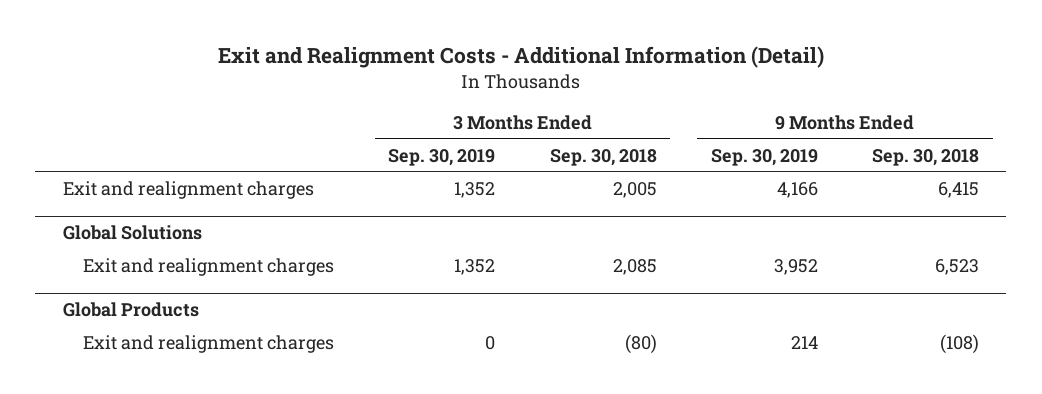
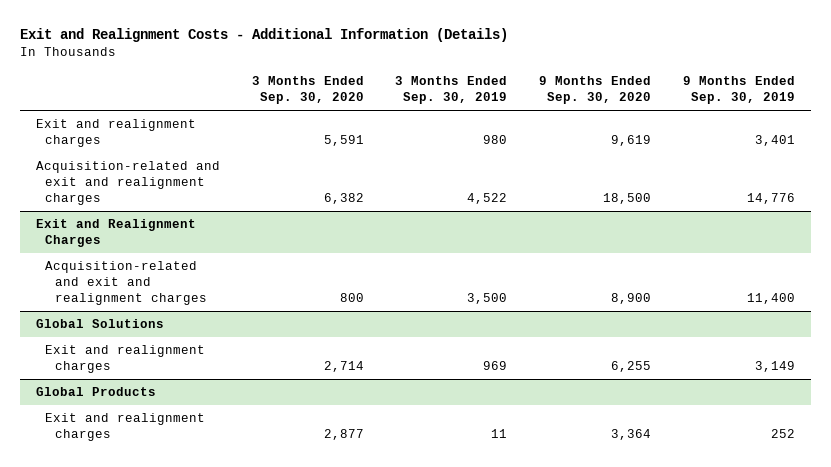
- Exit and Realignment Costs - Additional Information (Detail)
+ Exit and Realignment Costs - Additional Information (Details)
- | 3 Months Ended Sep. 30, 2019 | 3 Months Ended Sep. 30, 2018 | 9 Months Ended Sep. 30, 2019 | 9 Months Ended Sep. 30, 2018
+ | 3 Months Ended Sep. 30, 2020 | 3 Months Ended Sep. 30, 2019 | 9 Months Ended Sep. 30, 2020 | 9 Months Ended Sep. 30, 2019
- Exit and realignment charges | 1,352 | 2,005 | 4,166 | 6,415
+ Exit and realignment charges | 5,591 | 980 | 9,619 | 3,401
+ Acquisition-related and exit and realignment charges | 6,382 | 4,522 | 18,500 | 14,776
+ Exit and Realignment Charges
+ Acquisition-related and exit and realignment charges | 800 | 3,500 | 8,900 | 11,400
@ Global Solutions
- Exit and realignment charges | 1,352 | 2,085 | 3,952 | 6,523
+ Exit and realignment charges | 2,714 | 969 | 6,255 | 3,149
@ Global Products
- Exit and realignment charges | 0 | (80) | 214 | (108)
+ Exit and realignment charges | 2,877 | 11 | 3,364 | 252

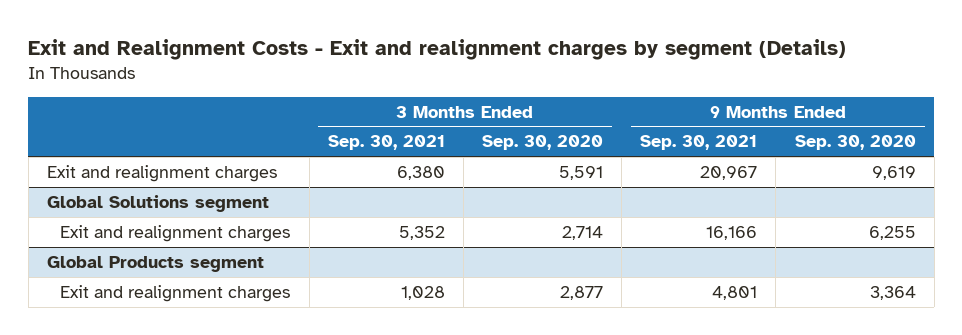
- Exit and Realignment Costs - Additional Information (Details)
+ Exit and Realignment Costs - Exit and realignment charges by segment (Details)
- | 3 Months Ended Sep. 30, 2020 | 3 Months Ended Sep. 30, 2019 | 9 Months Ended Sep. 30, 2020 | 9 Months Ended Sep. 30, 2019
+ | 3 Months Ended Sep. 30, 2021 | 3 Months Ended Sep. 30, 2020 | 9 Months Ended Sep. 30, 2021 | 9 Months Ended Sep. 30, 2020
- Acquisition-related and exit and realignment charges | 6,382 | 4,522 | 18,500 | 14,776
- Exit and Realignment Charges
- Acquisition-related and exit and realignment charges | 800 | 3,500 | 8,900 | 11,400
- Global Solutions
+ Global Solutions segment
- Global Products
+ Global Products segment

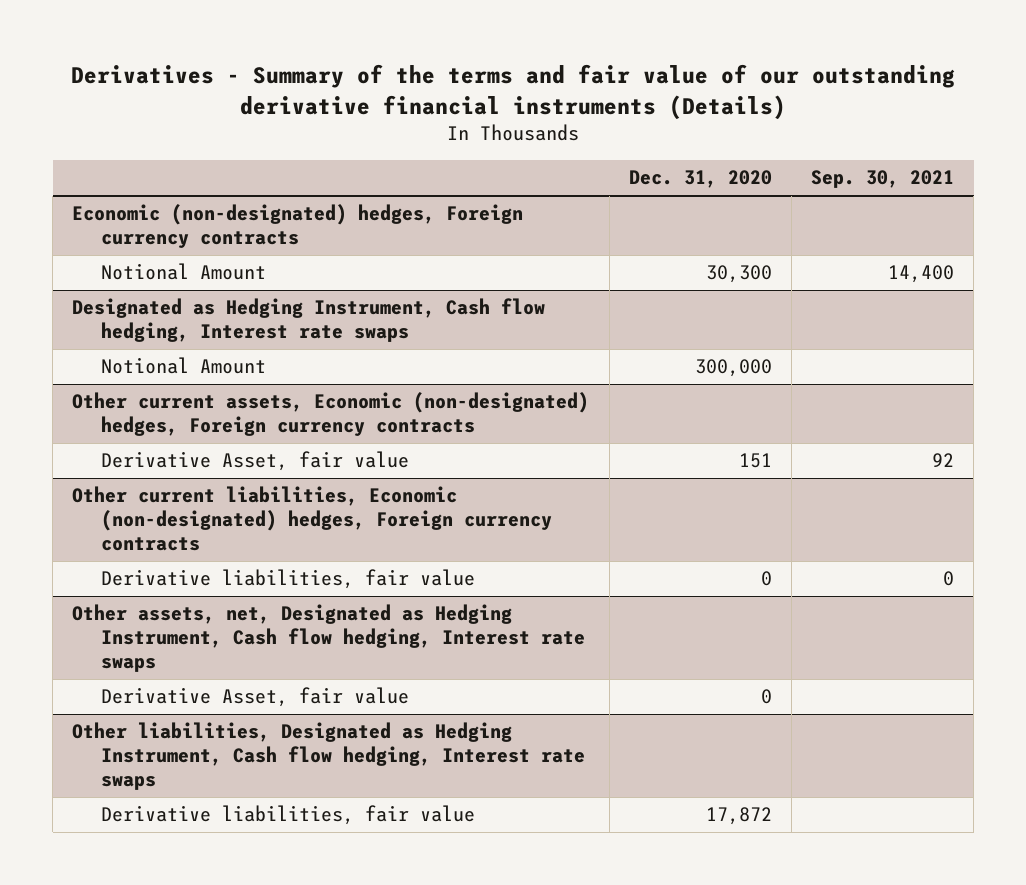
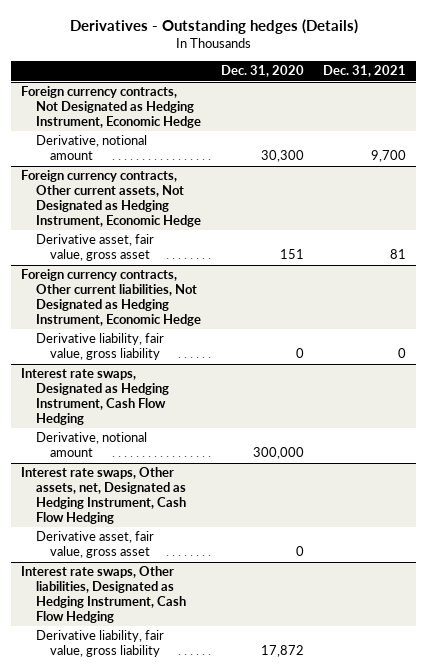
- Derivatives - Summary of the terms and fair value of our outstanding derivative financial instruments (Details)
+ Derivatives - Outstanding hedges (Details)
- | Dec. 31, 2020 | Sep. 30, 2021
+ | Dec. 31, 2020 | Dec. 31, 2021
- Economic (non-designated) hedges, Foreign currency contracts
- Notional Amount | 30,300 | 14,400
- Designated as Hedging Instrument, Cash flow hedging, Interest rate swaps
- Notional Amount | 300,000 |
- Other current assets, Economic (non-designated) hedges, Foreign currency contracts
- Derivative Asset, fair value | 151 | 92
- Other current liabilities, Economic (non-designated) hedges, Foreign currency contracts
- Derivative liabilities, fair value | 0 | 0
- Other assets, net, Designated as Hedging Instrument, Cash flow hedging, Interest rate swaps
- Derivative Asset, fair value | 0 |
- Other liabilities, Designated as Hedging Instrument, Cash flow hedging, Interest rate swaps
- Derivative liabilities, fair value | 17,872 |
+ Foreign currency contracts, Not Designated as Hedging Instrument, Economic Hedge
+ Derivative, notional amount | 30,300 | 9,700
+ Foreign currency contracts, Other current assets, Not Designated as Hedging Instrument, Economic Hedge
+ Derivative asset, fair value, gross asset | 151 | 81
+ Foreign currency contracts, Other current liabilities, Not Designated as Hedging Instrument, Economic Hedge
+ Derivative liability, fair value, gross liability | 0 | 0
+ Interest rate swaps, Designated as Hedging Instrument, Cash Flow Hedging
+ Derivative, notional amount | 300,000 |
+ Interest rate swaps, Other assets, net, Designated as Hedging Instrument, Cash Flow Hedging
+ Derivative asset, fair value, gross asset | 0 |
+ Interest rate swaps, Other liabilities, Designated as Hedging Instrument, Cash Flow Hedging
+ Derivative liability, fair value, gross liability | 17,872 |

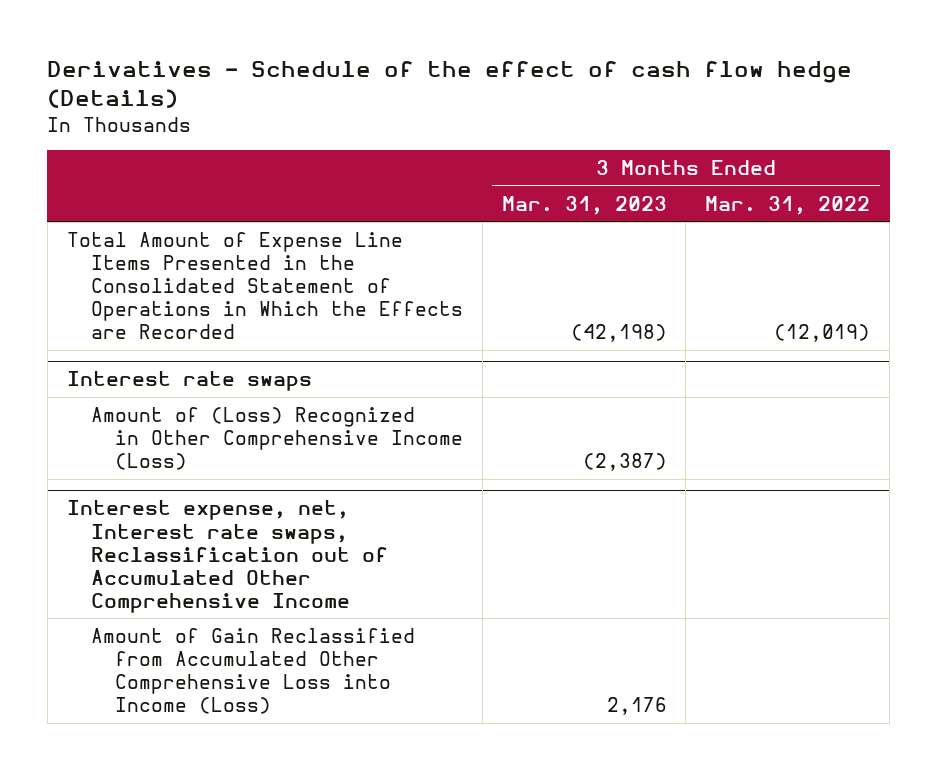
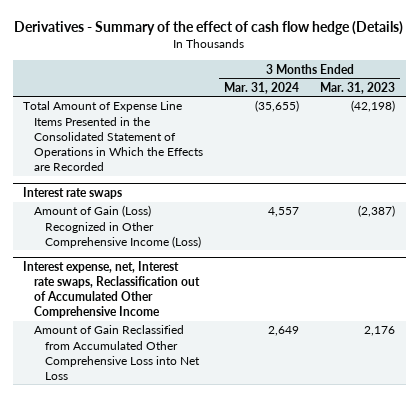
- Derivatives - Schedule of the effect of cash flow hedge (Details)
+ Derivatives - Summary of the effect of cash flow hedge (Details)
- | 3 Months Ended Mar. 31, 2023 | 3 Months Ended Mar. 31, 2022
+ | 3 Months Ended Mar. 31, 2024 | 3 Months Ended Mar. 31, 2023
@ Interest rate swaps
- Amount of (Loss) Recognized in Other Comprehensive Income (Loss) | (2,387) |
+ Amount of Gain (Loss) Recognized in Other Comprehensive Income (Loss) | 4,557 | (2,387)
@ Interest expense, net, Interest rate swaps, Reclassification out of Accumulated Other Comprehensive Income
- Amount of Gain Reclassified from Accumulated Other Comprehensive Loss into Income (Loss) | 2,176 |
+ Amount of Gain Reclassified from Accumulated Other Comprehensive Loss into Net Loss | 2,649 | 2,176

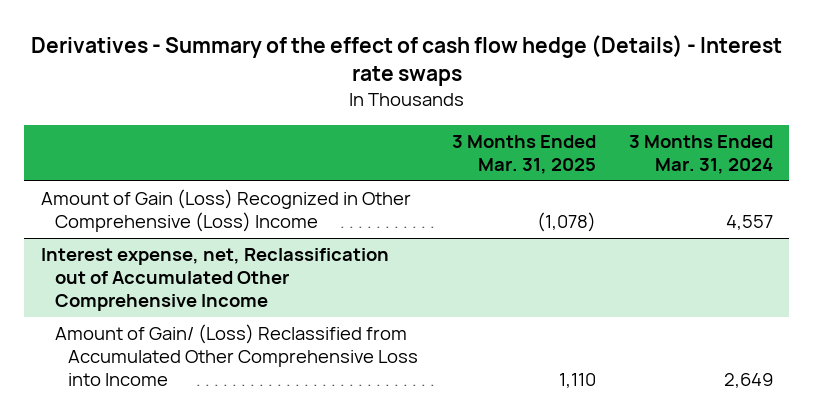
- Derivatives - Summary of the effect of cash flow hedge (Details)
+ Derivatives - Summary of the effect of cash flow hedge (Details) - Interest rate swaps
- | 3 Months Ended Mar. 31, 2024 | 3 Months Ended Mar. 31, 2023
+ | 3 Months Ended Mar. 31, 2025 | 3 Months Ended Mar. 31, 2024
- Total Amount of Expense Line Items Presented in the Consolidated Statement of Operations in Which the Effects are Recorded | (35,655) | (42,198)
- Interest rate swaps
- Amount of Gain (Loss) Recognized in Other Comprehensive Income (Loss) | 4,557 | (2,387)
- Interest expense, net, Interest rate swaps, Reclassification out of Accumulated Other Comprehensive Income
- Amount of Gain Reclassified from Accumulated Other Comprehensive Loss into Net Loss | 2,649 | 2,176
+ Amount of Gain (Loss) Recognized in Other Comprehensive (Loss) Income | (1,078) | 4,557
+ Interest expense, net, Reclassification out of Accumulated Other Comprehensive Income
+ Amount of Gain/ (Loss) Reclassified from Accumulated Other Comprehensive Loss into Income | 1,110 | 2,649

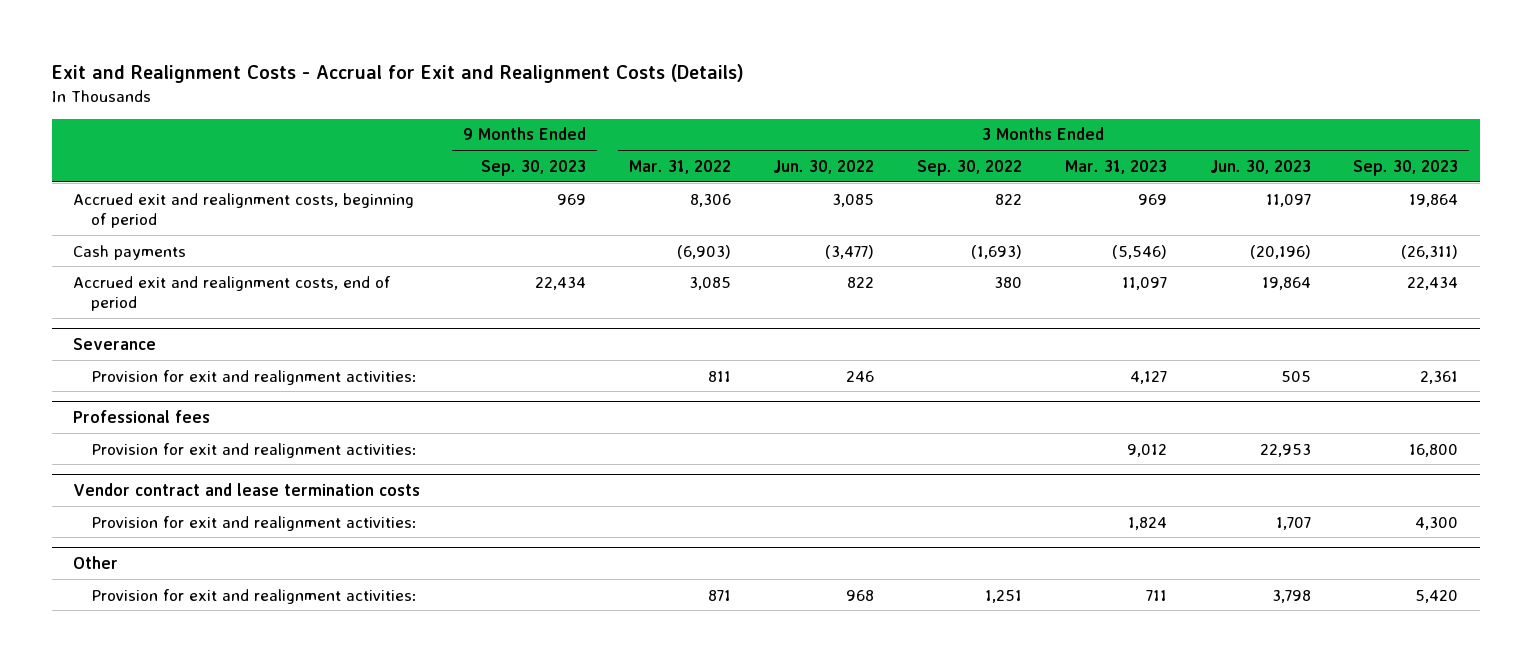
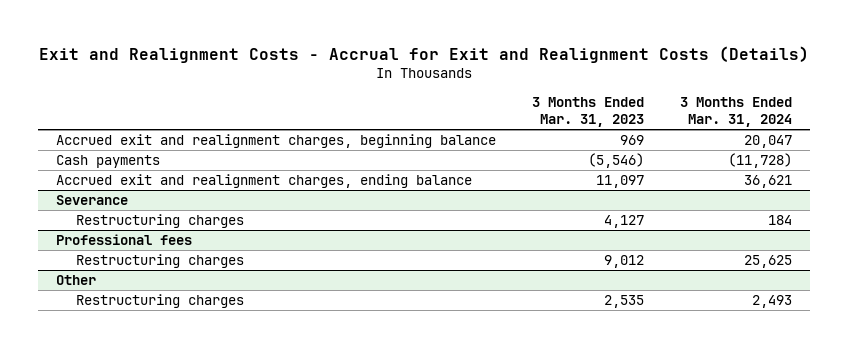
- | 9 Months Ended Sep. 30, 2023 | 3 Months Ended Mar. 31, 2022 | 3 Months Ended Jun. 30, 2022 | 3 Months Ended Sep. 30, 2022 | 3 Months Ended Mar. 31, 2023 | 3 Months Ended Jun. 30, 2023 | 3 Months Ended Sep. 30, 2023
+ | 3 Months Ended Mar. 31, 2023 | 3 Months Ended Mar. 31, 2024
- Accrued exit and realignment costs, beginning of period | 969 | 8,306 | 3,085 | 822 | 969 | 11,097 | 19,864
+ Accrued exit and realignment charges, beginning balance | 969 | 20,047
- Accrued exit and realignment costs, end of period | 22,434 | 3,085 | 822 | 380 | 11,097 | 19,864 | 22,434
+ Accrued exit and realignment charges, ending balance | 11,097 | 36,621
@ Severance
- Provision for exit and realignment activities: | | 811 | 246 | | 4,127 | 505 | 2,361
+ Restructuring charges | 4,127 | 184
@ Professional fees
- Provision for exit and realignment activities: | | | | | 9,012 | 22,953 | 16,800
- Vendor contract and lease termination costs
- Provision for exit and realignment activities: | | | | | 1,824 | 1,707 | 4,300
@ Professional fees
+ Restructuring charges | 9,012 | 25,625
@ Other
- Provision for exit and realignment activities: | | 871 | 968 | 1,251 | 711 | 3,798 | 5,420
+ Restructuring charges | 2,535 | 2,493

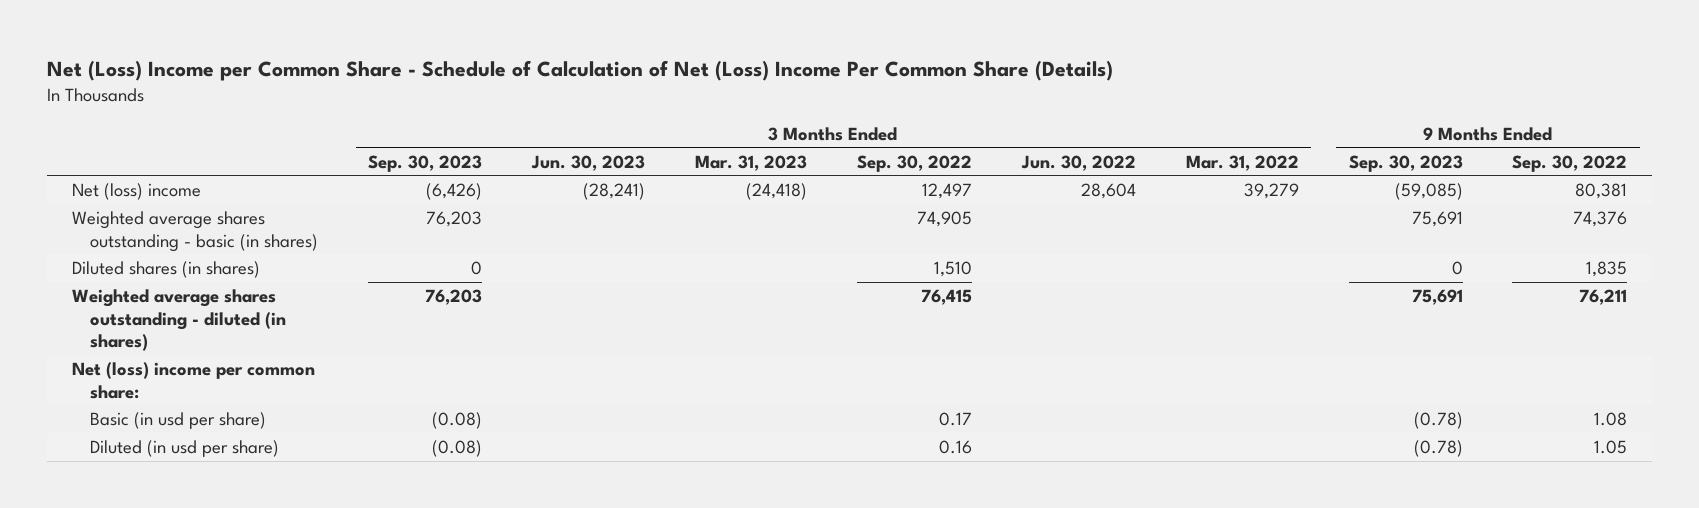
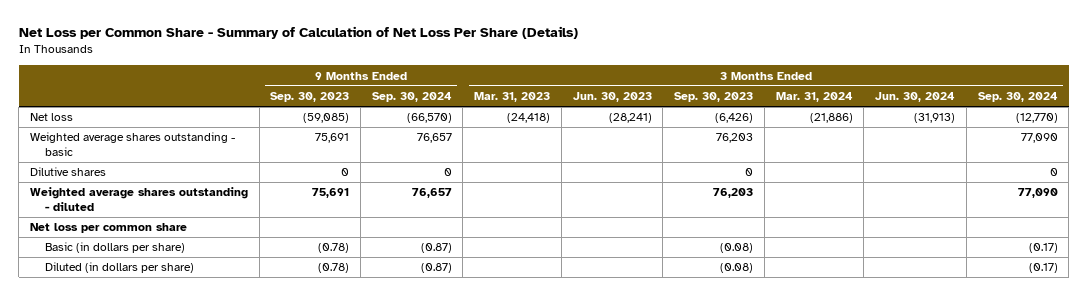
- Net (Loss) Income per Common Share - Schedule of Calculation of Net (Loss) Income Per Common Share (Details)
+ Net Loss per Common Share - Summary of Calculation of Net Loss Per Share (Details)
- | 3 Months Ended Sep. 30, 2023 | 3 Months Ended Jun. 30, 2023 | 3 Months Ended Mar. 31, 2023 | 3 Months Ended Sep. 30, 2022 | 3 Months Ended Jun. 30, 2022 | 3 Months Ended Mar. 31, 2022 | 9 Months Ended Sep. 30, 2023 | 9 Months Ended Sep. 30, 2022
+ | 9 Months Ended Sep. 30, 2023 | 9 Months Ended Sep. 30, 2024 | 3 Months Ended Mar. 31, 2023 | 3 Months Ended Jun. 30, 2023 | 3 Months Ended Sep. 30, 2023 | 3 Months Ended Mar. 31, 2024 | 3 Months Ended Jun. 30, 2024 | 3 Months Ended Sep. 30, 2024
- Net (loss) income | (6,426) | (28,241) | (24,418) | 12,497 | 28,604 | 39,279 | (59,085) | 80,381
- Weighted average shares outstanding - basic (in shares) | 76,203 | | | 74,905 | | | 75,691 | 74,376
- Diluted shares (in shares) | 0 | | | 1,510 | | | 0 | 1,835
- Weighted average shares outstanding - diluted (in shares) | 76,203 | | | 76,415 | | | 75,691 | 76,211
- Net (loss) income per common share:
- Basic (in usd per share) | (0.08) | | | 0.17 | | | (0.78) | 1.08
- Diluted (in usd per share) | (0.08) | | | 0.16 | | | (0.78) | 1.05
+ Net loss | (59,085) | (66,570) | (24,418) | (28,241) | (6,426) | (21,886) | (31,913) | (12,770)
+ Weighted average shares outstanding - basic | 75,691 | 76,657 | | | 76,203 | | | 77,090
+ Dilutive shares | 0 | 0 | | | 0 | | | 0
+ Weighted average shares outstanding - diluted | 75,691 | 76,657 | | | 76,203 | | | 77,090
+ Net loss per common share
+ Basic (in dollars per share) | (0.78) | (0.87) | | | (0.08) | | | (0.17)
+ Diluted (in dollars per share) | (0.78) | (0.87) | | | (0.08) | | | (0.17)

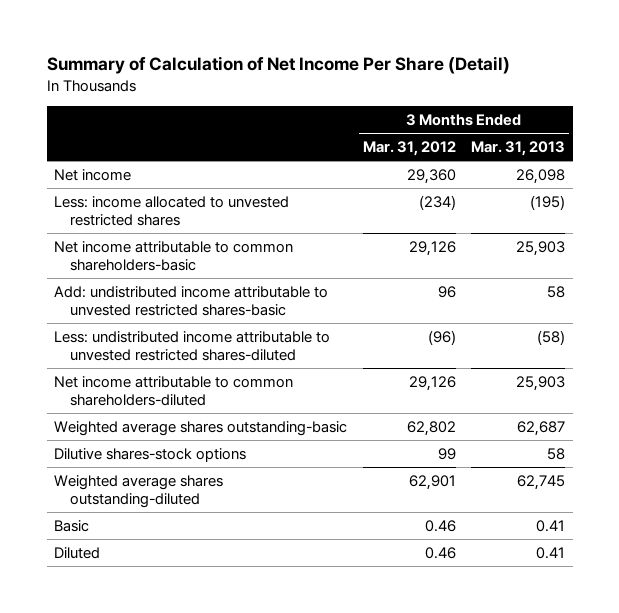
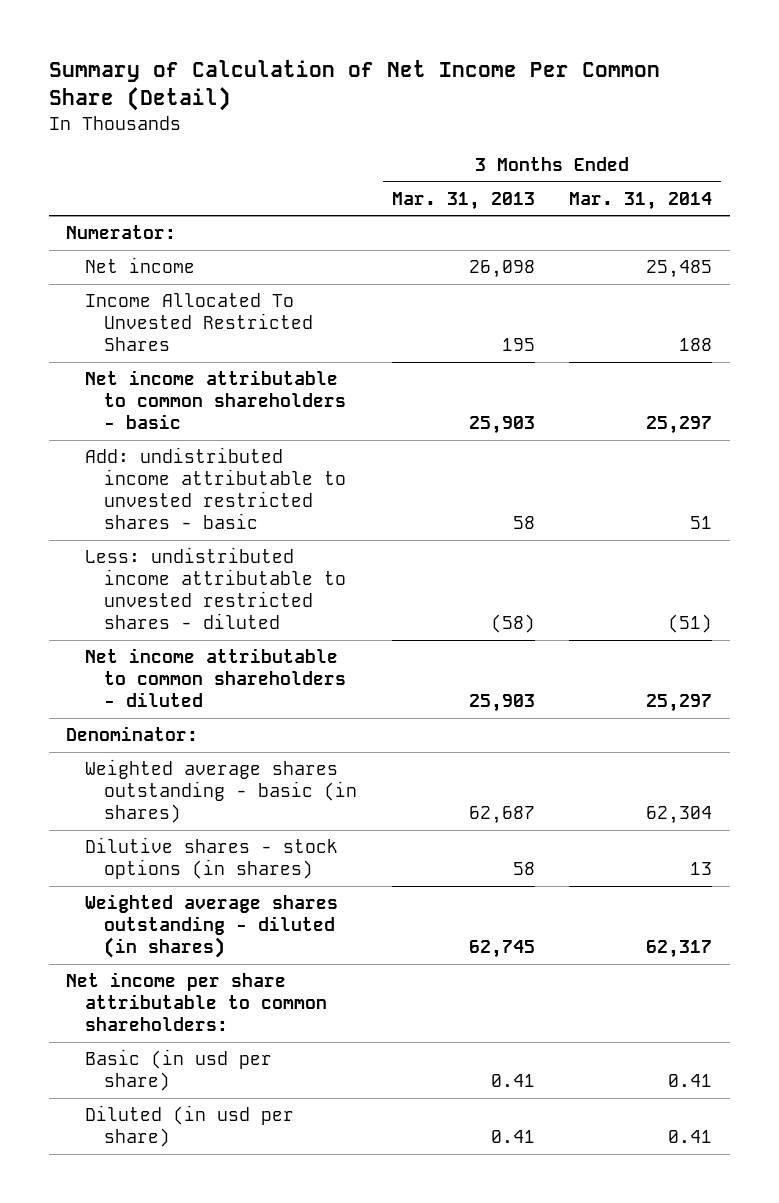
- Summary of Calculation of Net Income Per Share (Detail)
+ Summary of Calculation of Net Income Per Common Share (Detail)
- | 3 Months Ended Mar. 31, 2012 | 3 Months Ended Mar. 31, 2013
+ | 3 Months Ended Mar. 31, 2013 | 3 Months Ended Mar. 31, 2014
+ Numerator:
- Less: income allocated to unvested restricted shares | (234) | (195)
- Net income attributable to common shareholders-basic | 29,126 | 25,903
- Add: undistributed income attributable to unvested restricted shares-basic | 96 | 58
- Less: undistributed income attributable to unvested restricted shares-diluted | (96) | (58)
- Net income attributable to common shareholders-diluted | 29,126 | 25,903
- Weighted average shares outstanding-basic | 62,802 | 62,687
- Dilutive shares-stock options | 99 | 58
- Weighted average shares outstanding-diluted | 62,901 | 62,745
- Basic | 0.46 | 0.41
- Diluted | 0.46 | 0.41
+ Income Allocated To Unvested Restricted Shares | 195 | 188
+ Net income attributable to common shareholders - basic | 25,903 | 25,297
+ Add: undistributed income attributable to unvested restricted shares - basic | 58 | 51
+ Less: undistributed income attributable to unvested restricted shares - diluted | (58) | (51)
+ Net income attributable to common shareholders - diluted | 25,903 | 25,297
+ Denominator:
+ Weighted average shares outstanding - basic (in shares) | 62,687 | 62,304
+ Dilutive shares - stock options (in shares) | 58 | 13
+ Weighted average shares outstanding - diluted (in shares) | 62,745 | 62,317
+ Net income per share attributable to common shareholders:
+ Basic (in usd per share) | 0.41 | 0.41
+ Diluted (in usd per share) | 0.41 | 0.41

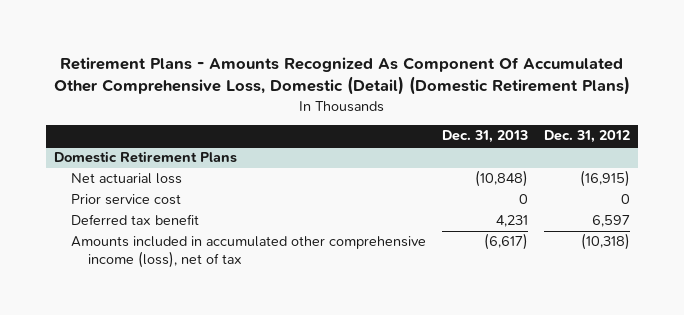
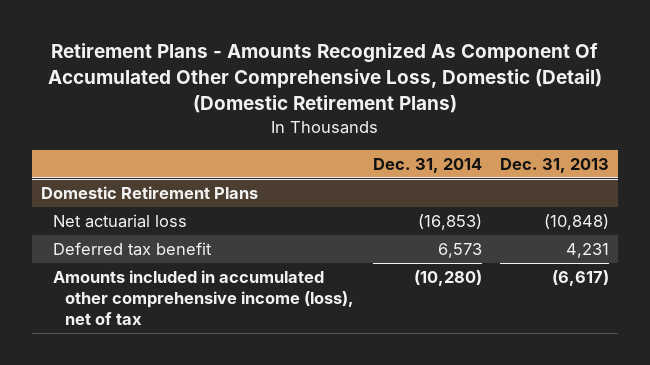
- | Dec. 31, 2013 | Dec. 31, 2012
+ | Dec. 31, 2014 | Dec. 31, 2013
@ Domestic Retirement Plans
- Prior service cost | 0 | 0

